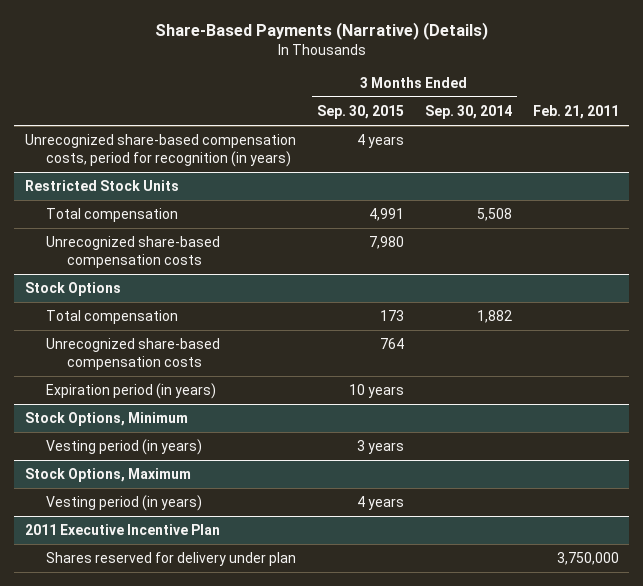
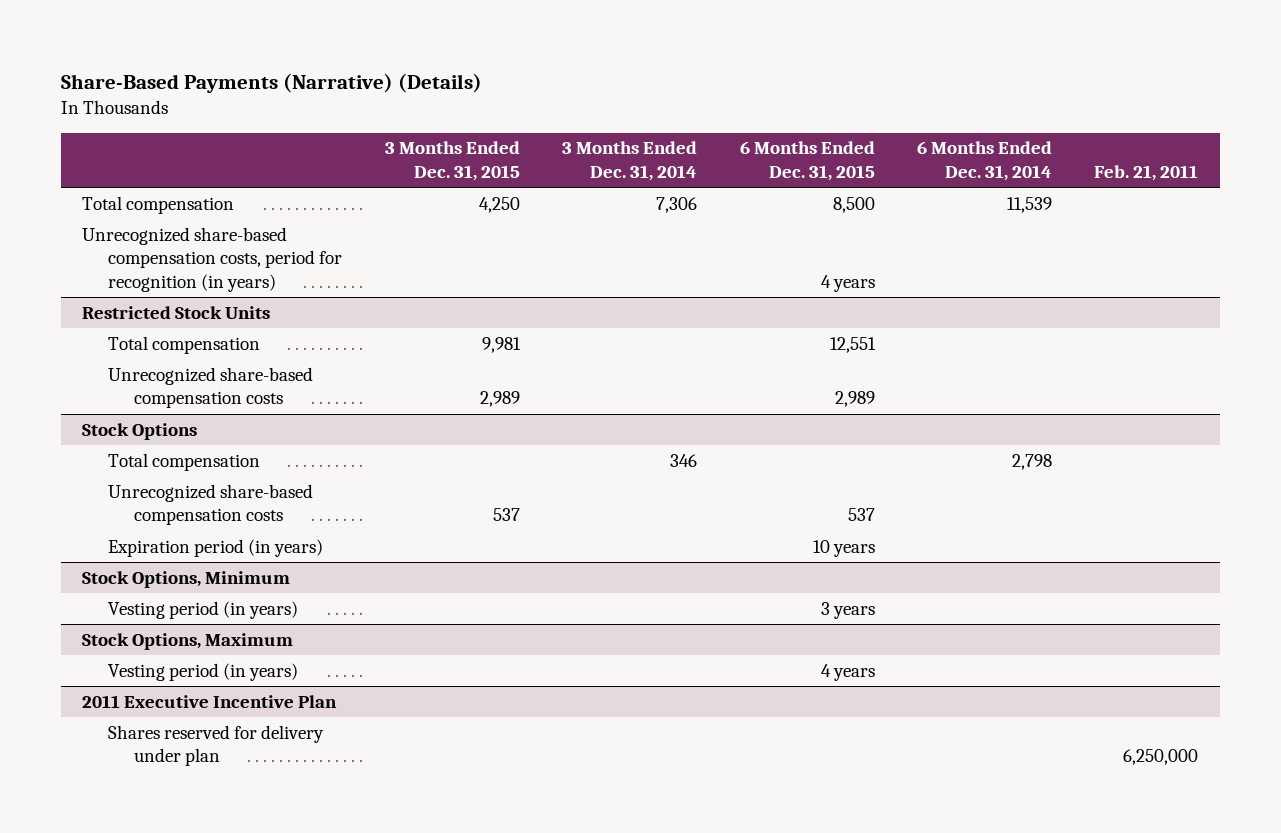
- | 3 Months Ended Sep. 30, 2015 | 3 Months Ended Sep. 30, 2014 | Feb. 21, 2011
+ | 3 Months Ended Dec. 31, 2015 | 3 Months Ended Dec. 31, 2014 | 6 Months Ended Dec. 31, 2015 | 6 Months Ended Dec. 31, 2014 | Feb. 21, 2011
+ Total compensation | 4,250 | 7,306 | 8,500 | 11,539 |
@ 2011 Executive Incentive Plan
- Shares reserved for delivery under plan | | | 3,750,000
+ Shares reserved for delivery under plan | | | | | 6,250,000

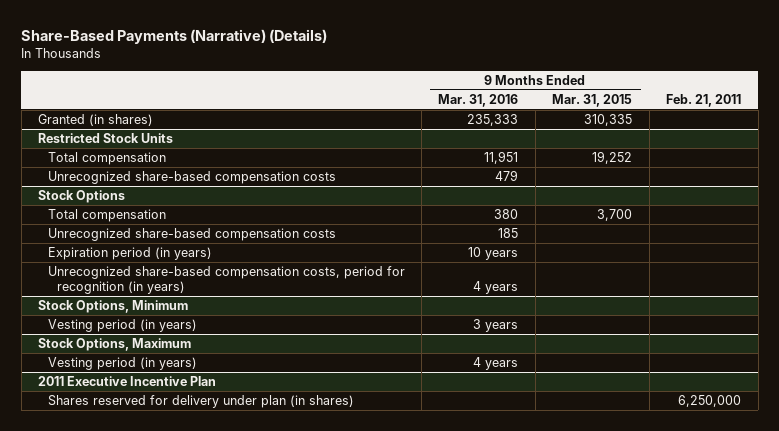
- | 3 Months Ended Dec. 31, 2015 | 3 Months Ended Dec. 31, 2014 | 6 Months Ended Dec. 31, 2015 | 6 Months Ended Dec. 31, 2014 | Feb. 21, 2011
+ | 9 Months Ended Mar. 31, 2016 | 9 Months Ended Mar. 31, 2015 | Feb. 21, 2011
- Total compensation | 4,250 | 7,306 | 8,500 | 11,539 |
- Unrecognized share-based compensation costs, period for recognition (in years) | | | 4 years | |
+ Granted (in shares) | 235,333 | 310,335 |
@ Stock Options
+ Unrecognized share-based compensation costs, period for recognition (in years) | 4 years | |
@ 2011 Executive Incentive Plan
- Shares reserved for delivery under plan | | | | | 6,250,000
+ Shares reserved for delivery under plan (in shares) | | | 6,250,000

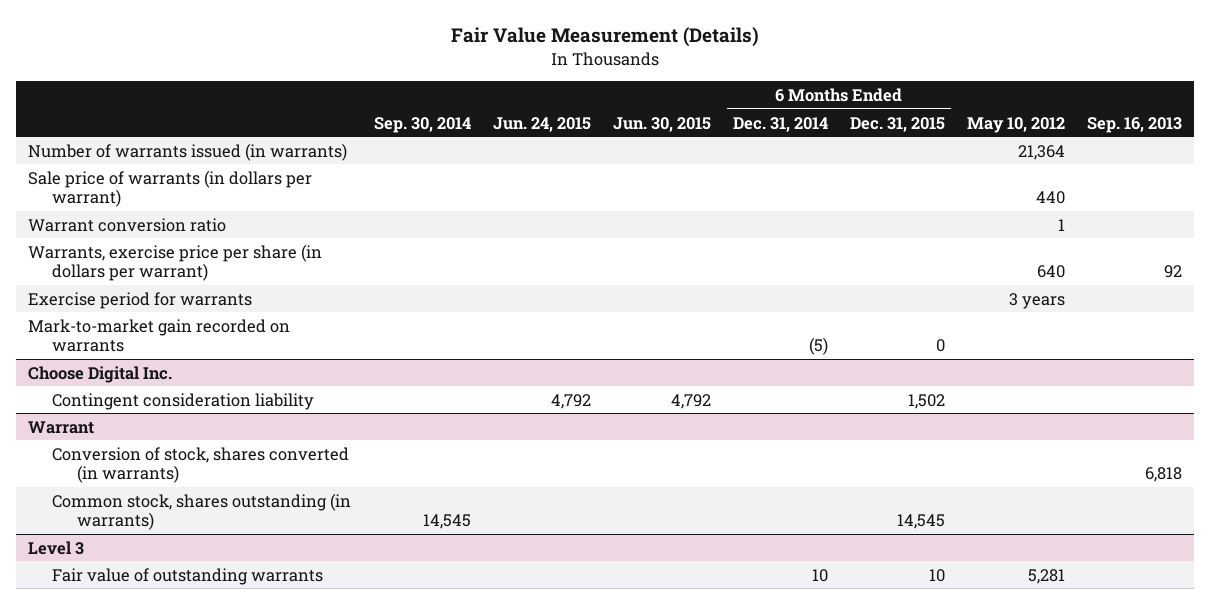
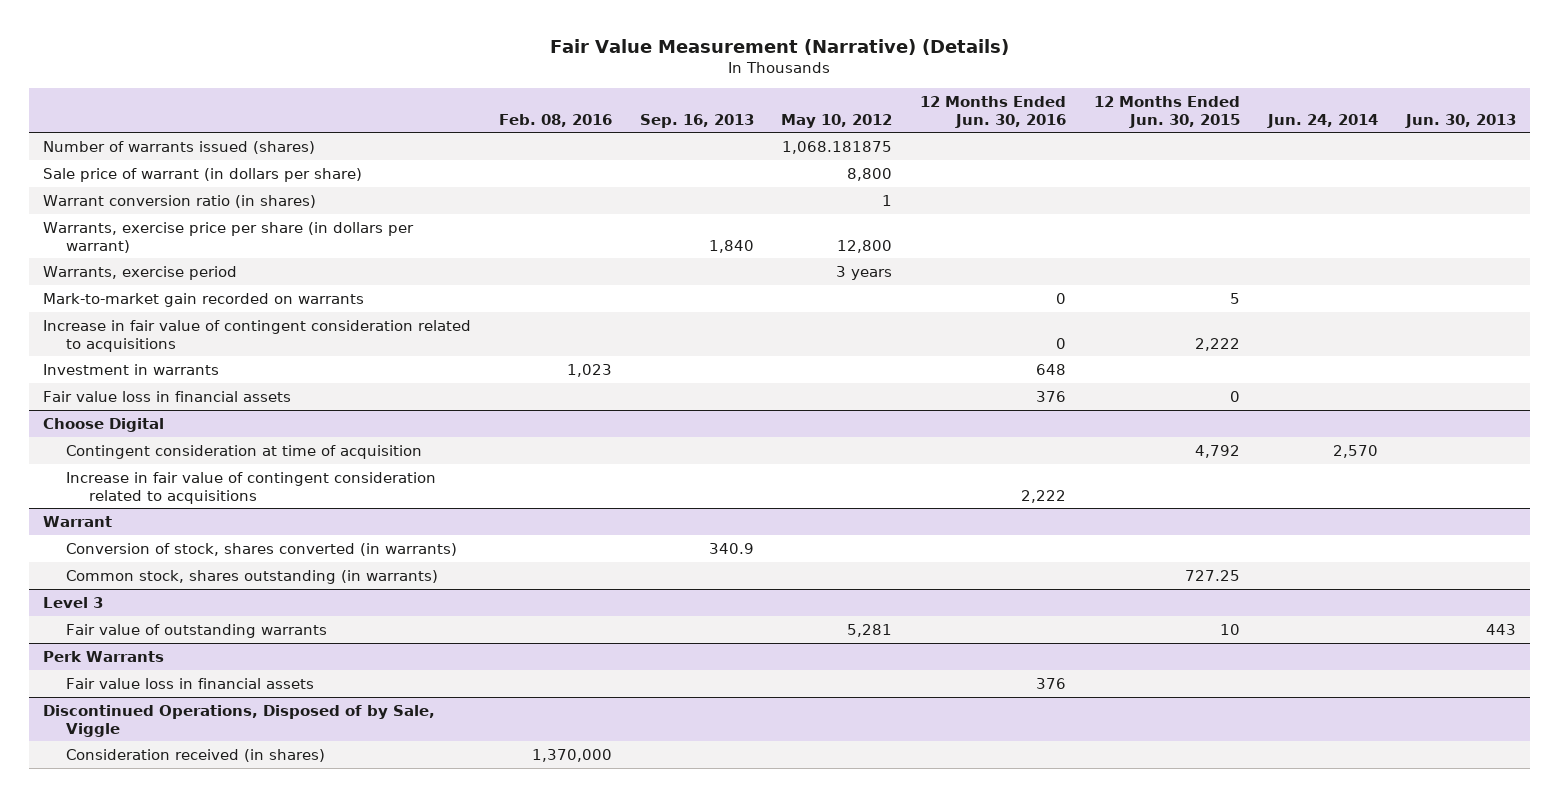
- Fair Value Measurement (Details)
+ Fair Value Measurement (Narrative) (Details)
- | Sep. 30, 2014 | Jun. 24, 2015 | Jun. 30, 2015 | 6 Months Ended Dec. 31, 2014 | 6 Months Ended Dec. 31, 2015 | May 10, 2012 | Sep. 16, 2013
+ | Feb. 08, 2016 | Sep. 16, 2013 | May 10, 2012 | 12 Months Ended Jun. 30, 2016 | 12 Months Ended Jun. 30, 2015 | Jun. 24, 2014 | Jun. 30, 2013
- Number of warrants issued (in warrants) | | | | | | 21,364 |
- Sale price of warrants (in dollars per warrant) | | | | | | 440 |
- Warrant conversion ratio | | | | | | 1 |
- Warrants, exercise price per share (in dollars per warrant) | | | | | | 640 | 92
- Exercise period for warrants | | | | | | 3 years |
+ Number of warrants issued (shares) | | | 1,068.181875 | | | |
+ Sale price of warrant (in dollars per share) | | | 8,800 | | | |
+ Warrant conversion ratio (in shares) | | | 1 | | | |
+ Warrants, exercise price per share (in dollars per warrant) | | 1,840 | 12,800 | | | |
+ Warrants, exercise period | | | 3 years | | | |
- Choose Digital Inc.
- Contingent consideration liability | | 4,792 | 4,792 | | 1,502 | |
+ Increase in fair value of contingent consideration related to acquisitions | | | | 0 | 2,222 | |
+ Investment in warrants | 1,023 | | | 648 | | |
+ Fair value loss in financial assets | | | | 376 | 0 | |
+ Choose Digital
+ Contingent consideration at time of acquisition | | | | | 4,792 | 2,570 |
+ Increase in fair value of contingent consideration related to acquisitions | | | | 2,222 | | |
@ Warrant
- Conversion of stock, shares converted (in warrants) | | | | | | | 6,818
+ Conversion of stock, shares converted (in warrants) | | 340.9 | | | | |
+ Perk Warrants
+ Fair value loss in financial assets | | | | 376 | | |
+ Discontinued Operations, Disposed of by Sale, Viggle
+ Consideration received (in shares) | 1,370,000 | | | | | |

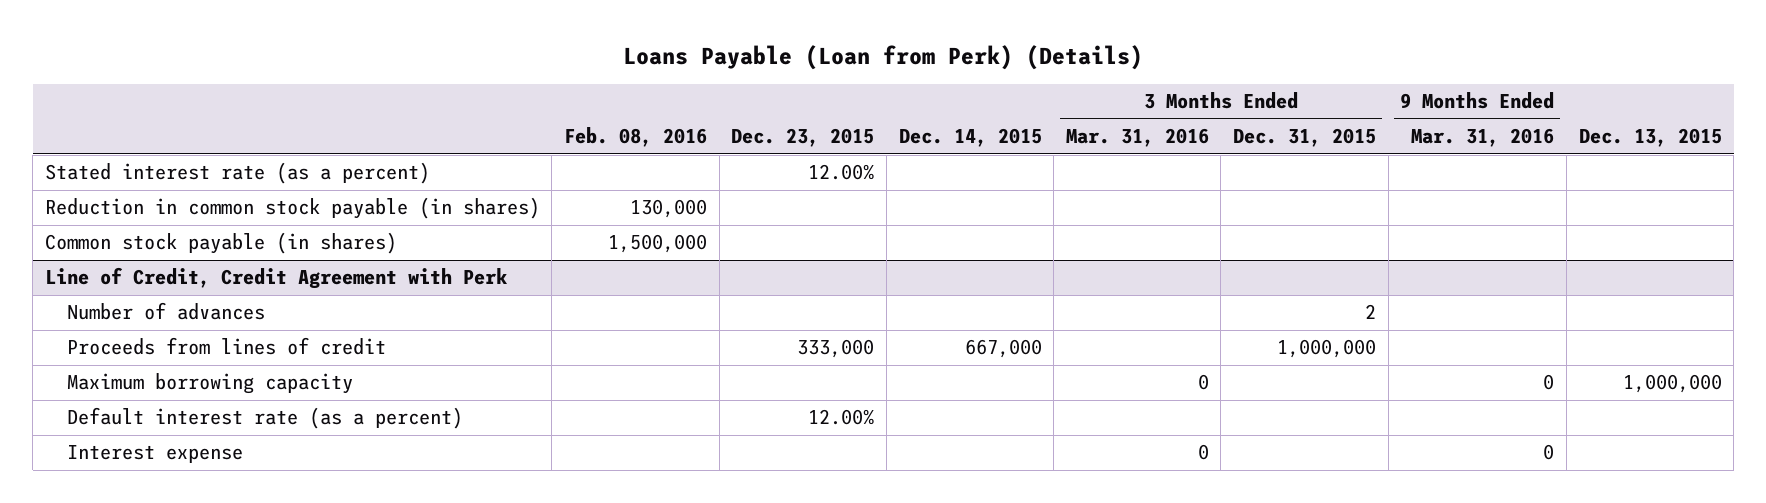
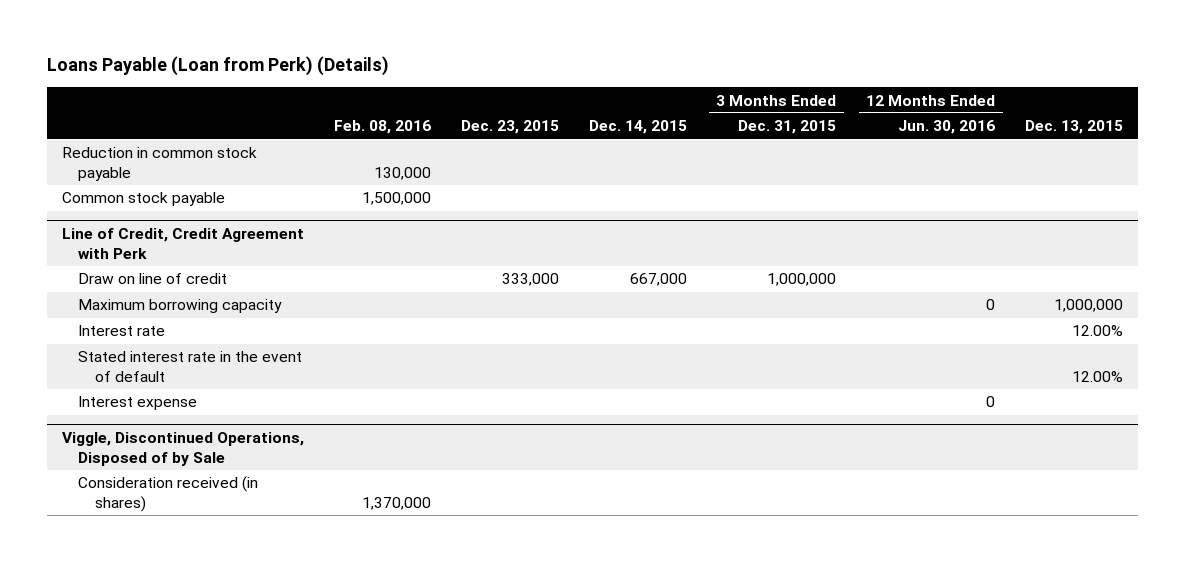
- | Feb. 08, 2016 | Dec. 23, 2015 | Dec. 14, 2015 | 3 Months Ended Mar. 31, 2016 | 3 Months Ended Dec. 31, 2015 | 9 Months Ended Mar. 31, 2016 | Dec. 13, 2015
+ | Feb. 08, 2016 | Dec. 23, 2015 | Dec. 14, 2015 | 3 Months Ended Dec. 31, 2015 | 12 Months Ended Jun. 30, 2016 | Dec. 13, 2015
- Stated interest rate (as a percent) | | 12.00% | | | | |
- Reduction in common stock payable (in shares) | 130,000 | | | | | |
- Common stock payable (in shares) | 1,500,000 | | | | | |
+ Reduction in common stock payable | 130,000 | | | | |
+ Common stock payable | 1,500,000 | | | | |
@ Line of Credit, Credit Agreement with Perk
- Number of advances | | | | | 2 | |
- Proceeds from lines of credit | | 333,000 | 667,000 | | 1,000,000 | |
+ Draw on line of credit | | 333,000 | 667,000 | 1,000,000 | |
- Default interest rate (as a percent) | | 12.00% | | | | |
+ Interest rate | | | | | | 12.00%
+ Stated interest rate in the event of default | | | | | | 12.00%
+ Viggle, Discontinued Operations, Disposed of by Sale
+ Consideration received (in shares) | 1,370,000 | | | | |

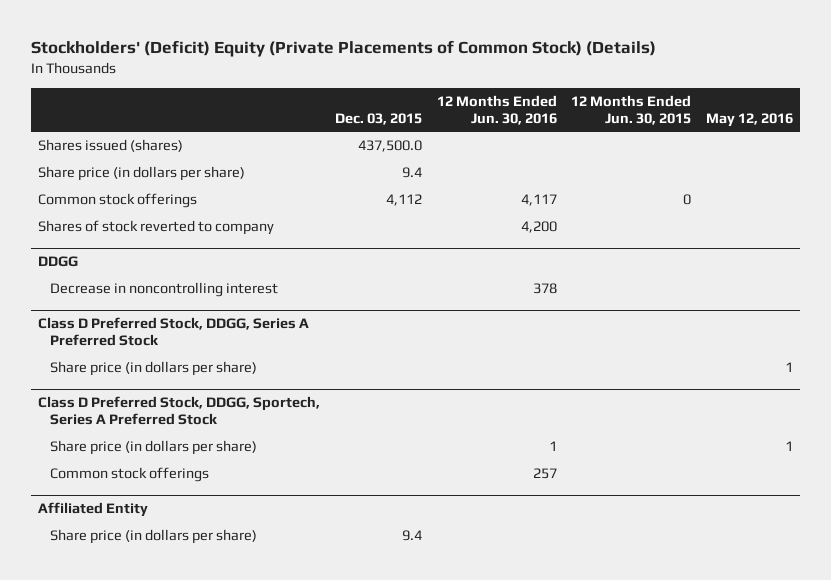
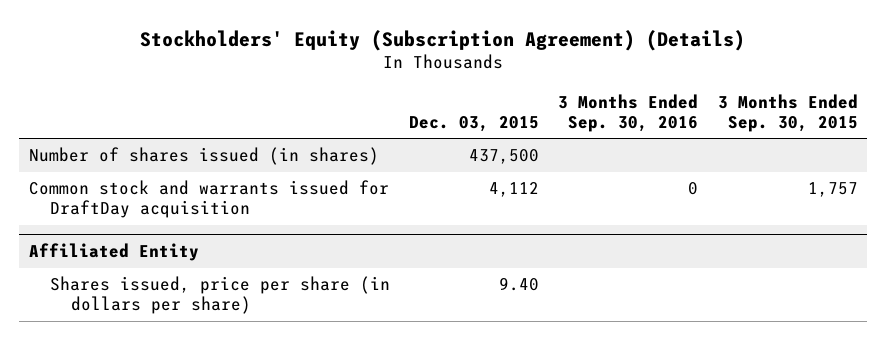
- Stockholders' (Deficit) Equity (Private Placements of Common Stock) (Details)
+ Stockholders' Equity (Subscription Agreement) (Details)
- | Dec. 03, 2015 | 12 Months Ended Jun. 30, 2016 | 12 Months Ended Jun. 30, 2015 | May 12, 2016
+ | Dec. 03, 2015 | 3 Months Ended Sep. 30, 2016 | 3 Months Ended Sep. 30, 2015
- Shares issued (shares) | 437,500.0 | | |
- Share price (in dollars per share) | 9.4 | | |
- Common stock offerings | 4,112 | 4,117 | 0 |
- Shares of stock reverted to company | | 4,200 | |
- DDGG
- Decrease in noncontrolling interest | | 378 | |
- Class D Preferred Stock, DDGG, Series A Preferred Stock
- Share price (in dollars per share) | | | | 1
- Class D Preferred Stock, DDGG, Sportech, Series A Preferred Stock
- Share price (in dollars per share) | | 1 | | 1
- Common stock offerings | | 257 | |
+ Number of shares issued (in shares) | 437,500 | |
+ Common stock and warrants issued for DraftDay acquisition | 4,112 | 0 | 1,757
@ Affiliated Entity
- Share price (in dollars per share) | 9.4 | | |
+ Shares issued, price per share (in dollars per share) | 9.40 | |

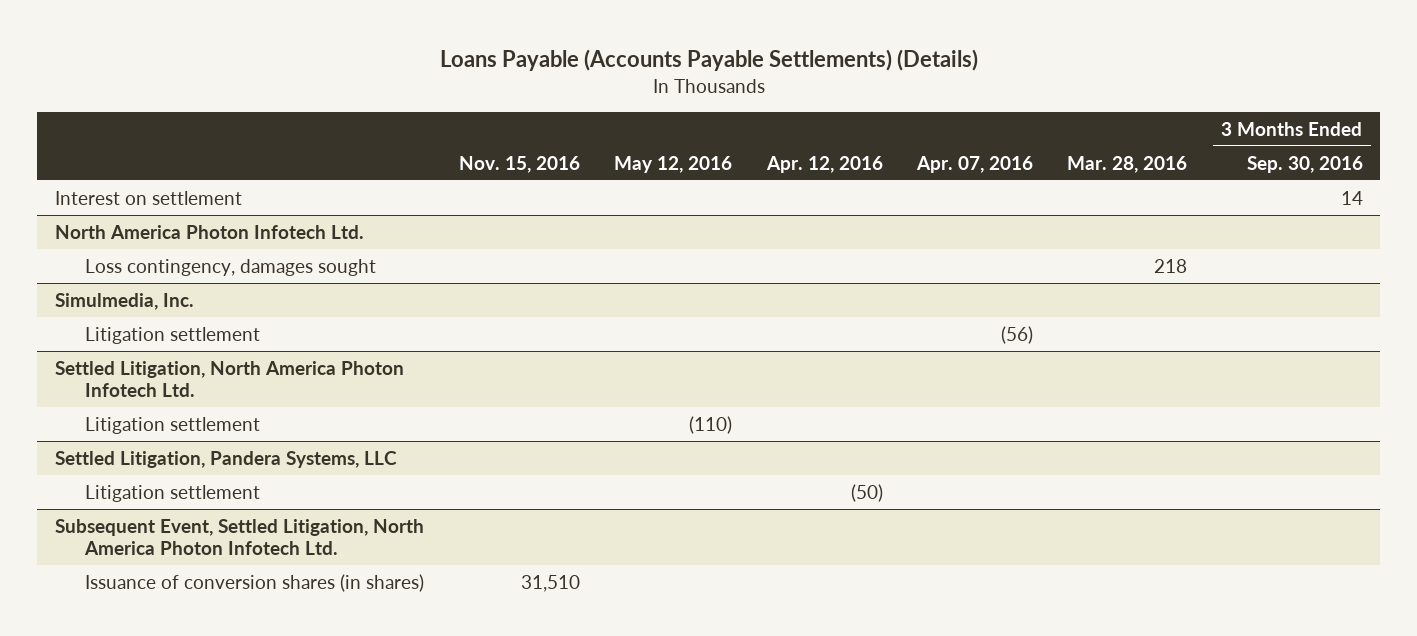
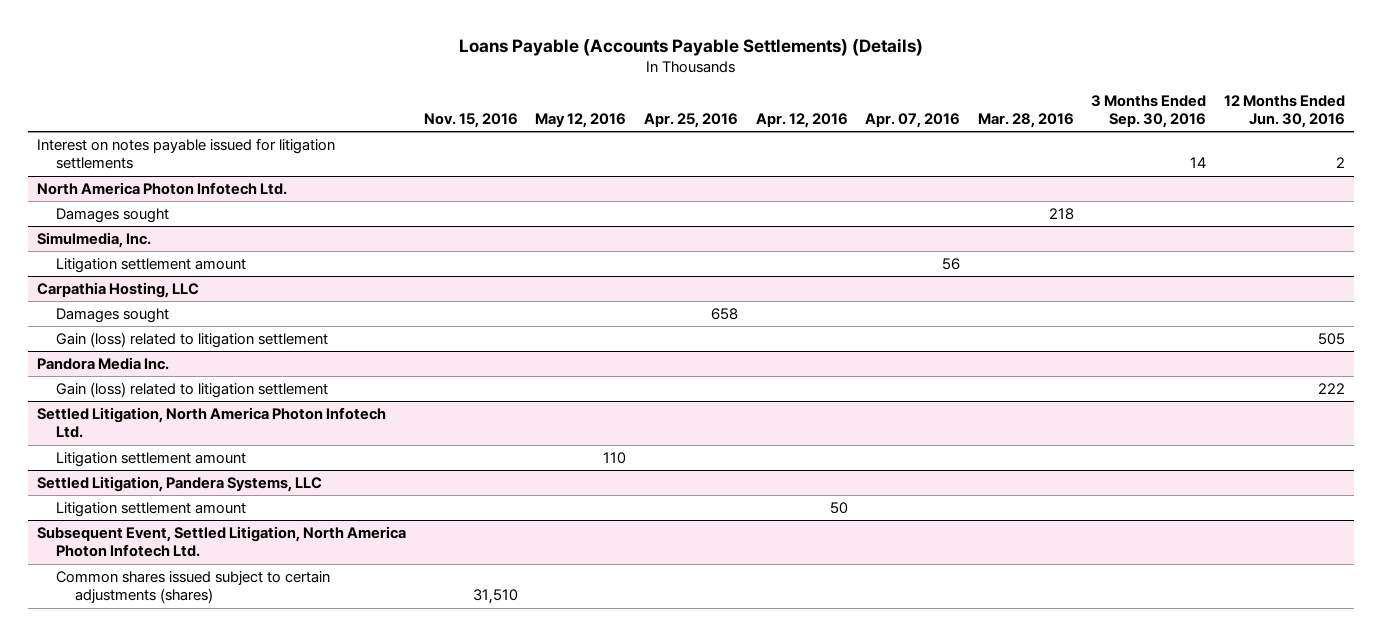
- | Nov. 15, 2016 | May 12, 2016 | Apr. 12, 2016 | Apr. 07, 2016 | Mar. 28, 2016 | 3 Months Ended Sep. 30, 2016
+ | Nov. 15, 2016 | May 12, 2016 | Apr. 25, 2016 | Apr. 12, 2016 | Apr. 07, 2016 | Mar. 28, 2016 | 3 Months Ended Sep. 30, 2016 | 12 Months Ended Jun. 30, 2016
- Interest on settlement | | | | | | 14
+ Interest on notes payable issued for litigation settlements | | | | | | | 14 | 2
@ North America Photon Infotech Ltd.
- Loss contingency, damages sought | | | | | 218 |
+ Damages sought | | | | | | 218 | |
@ Simulmedia, Inc.
- Litigation settlement | | | | (56) | |
+ Litigation settlement amount | | | | | 56 | | |
+ Carpathia Hosting, LLC
+ Damages sought | | | 658 | | | | |
+ Gain (loss) related to litigation settlement | | | | | | | | 505
+ Pandora Media Inc.
+ Gain (loss) related to litigation settlement | | | | | | | | 222
@ Settled Litigation, North America Photon Infotech Ltd.
- Litigation settlement | | (110) | | | |
+ Litigation settlement amount | | 110 | | | | | |
@ Settled Litigation, Pandera Systems, LLC
- Litigation settlement | | | (50) | | |
+ Litigation settlement amount | | | | 50 | | | |
@ Subsequent Event, Settled Litigation, North America Photon Infotech Ltd.
- Issuance of conversion shares (in shares) | 31,510 | | | | |
+ Common shares issued subject to certain adjustments (shares) | 31,510 | | | | | | |

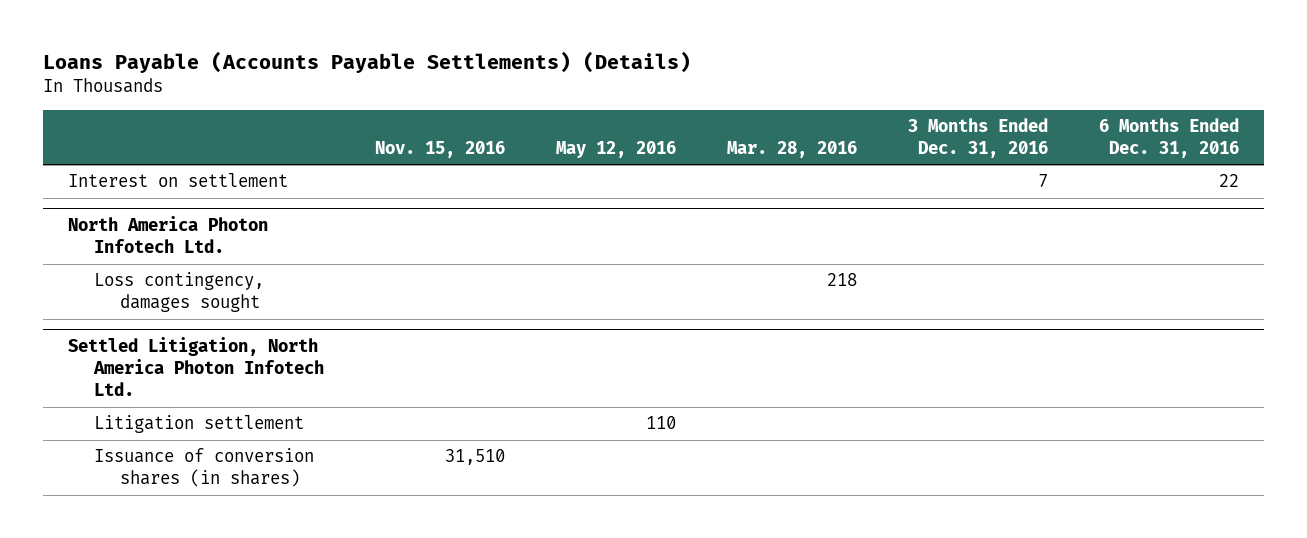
- | Nov. 15, 2016 | May 12, 2016 | Apr. 25, 2016 | Apr. 12, 2016 | Apr. 07, 2016 | Mar. 28, 2016 | 3 Months Ended Sep. 30, 2016 | 12 Months Ended Jun. 30, 2016
+ | Nov. 15, 2016 | May 12, 2016 | Mar. 28, 2016 | 3 Months Ended Dec. 31, 2016 | 6 Months Ended Dec. 31, 2016
- Interest on notes payable issued for litigation settlements | | | | | | | 14 | 2
+ Interest on settlement | | | | 7 | 22
@ North America Photon Infotech Ltd.
- Damages sought | | | | | | 218 | |
- Simulmedia, Inc.
- Litigation settlement amount | | | | | 56 | | |
- Carpathia Hosting, LLC
- Damages sought | | | 658 | | | | |
- Gain (loss) related to litigation settlement | | | | | | | | 505
- Pandora Media Inc.
- Gain (loss) related to litigation settlement | | | | | | | | 222
@ North America Photon Infotech Ltd.
+ Loss contingency, damages sought | | | 218 | |
@ Settled Litigation, North America Photon Infotech Ltd.
- Litigation settlement amount | | 110 | | | | | |
- Settled Litigation, Pandera Systems, LLC
- Litigation settlement amount | | | | 50 | | | |
- Subsequent Event, Settled Litigation, North America Photon Infotech Ltd.
- Common shares issued subject to certain adjustments (shares) | 31,510 | | | | | | |
@ Settled Litigation, North America Photon Infotech Ltd.
+ Litigation settlement | | 110 | | |
+ Issuance of conversion shares (in shares) | 31,510 | | | |

